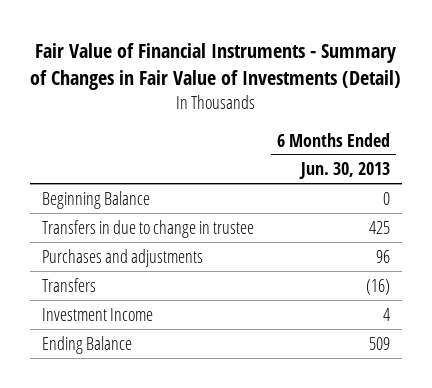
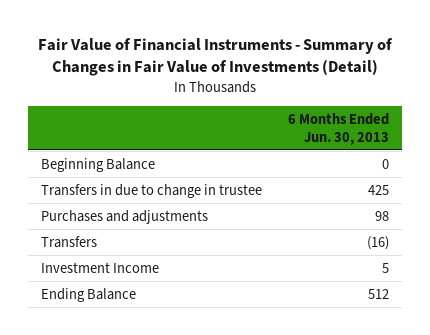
- Purchases and adjustments | 96
+ Purchases and adjustments | 98
- Investment Income | 4
- Ending Balance | 509
+ Investment Income | 5
+ Ending Balance | 512

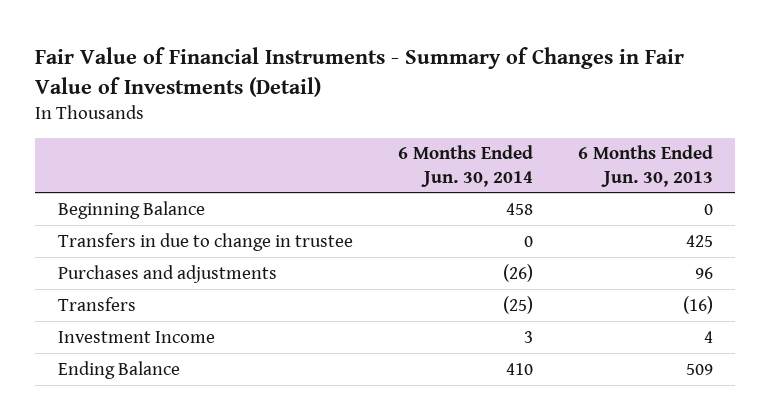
- | 6 Months Ended Jun. 30, 2013
+ | 6 Months Ended Jun. 30, 2014 | 6 Months Ended Jun. 30, 2013
- Purchases and adjustments | 98
+ Purchases and adjustments | (26) | 96
- Investment Income | 5
- Ending Balance | 512
+ Investment Income | 3 | 4
+ Ending Balance | 410 | 509

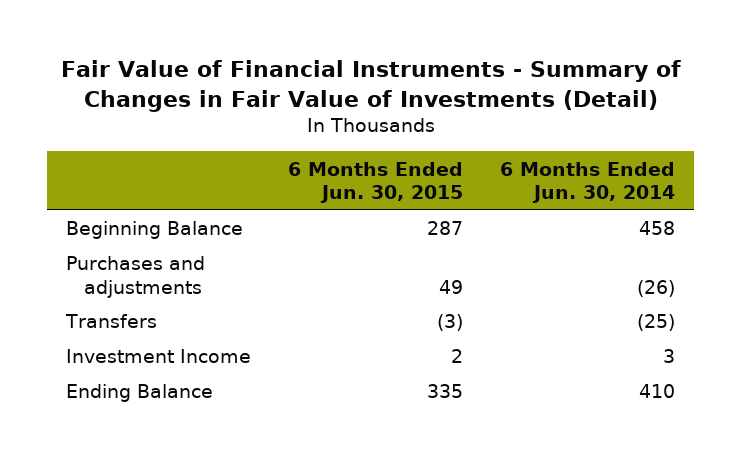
- | 6 Months Ended Jun. 30, 2014 | 6 Months Ended Jun. 30, 2013
+ | 6 Months Ended Jun. 30, 2015 | 6 Months Ended Jun. 30, 2014
- Transfers in due to change in trustee | 0 | 425

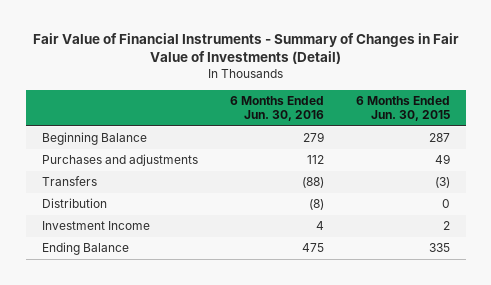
- | 6 Months Ended Jun. 30, 2015 | 6 Months Ended Jun. 30, 2014
+ | 6 Months Ended Jun. 30, 2016 | 6 Months Ended Jun. 30, 2015
+ Distribution | (8) | 0

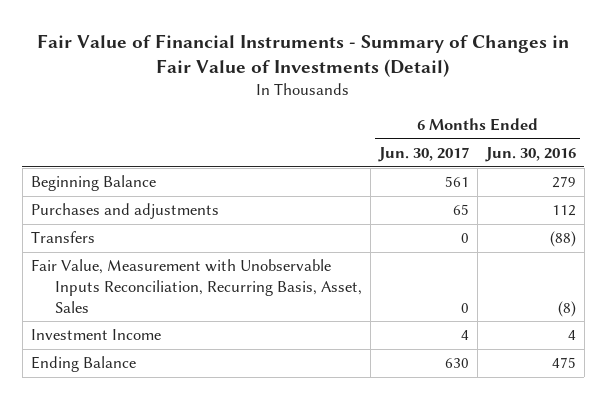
- | 6 Months Ended Jun. 30, 2016 | 6 Months Ended Jun. 30, 2015
+ | 6 Months Ended Jun. 30, 2017 | 6 Months Ended Jun. 30, 2016
- Distribution | (8) | 0
+ Fair Value, Measurement with Unobservable Inputs Reconciliation, Recurring Basis, Asset, Sales | 0 | (8)

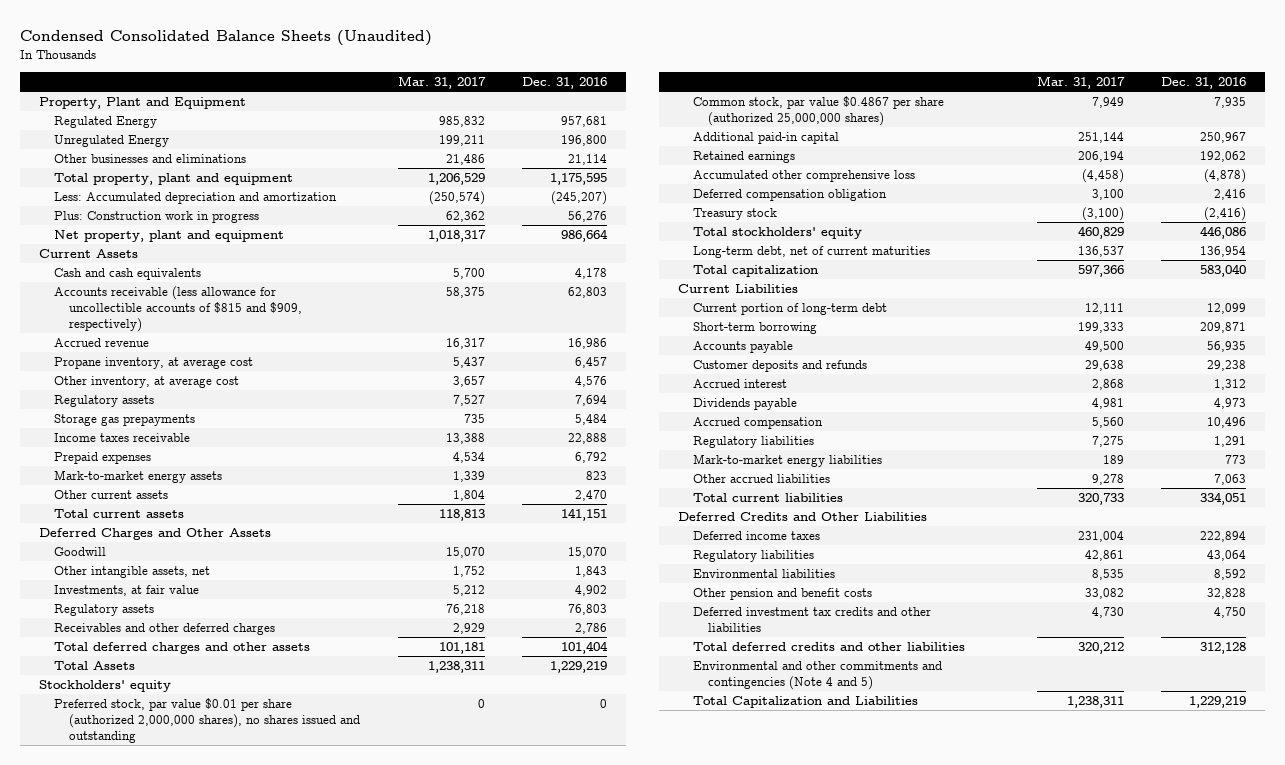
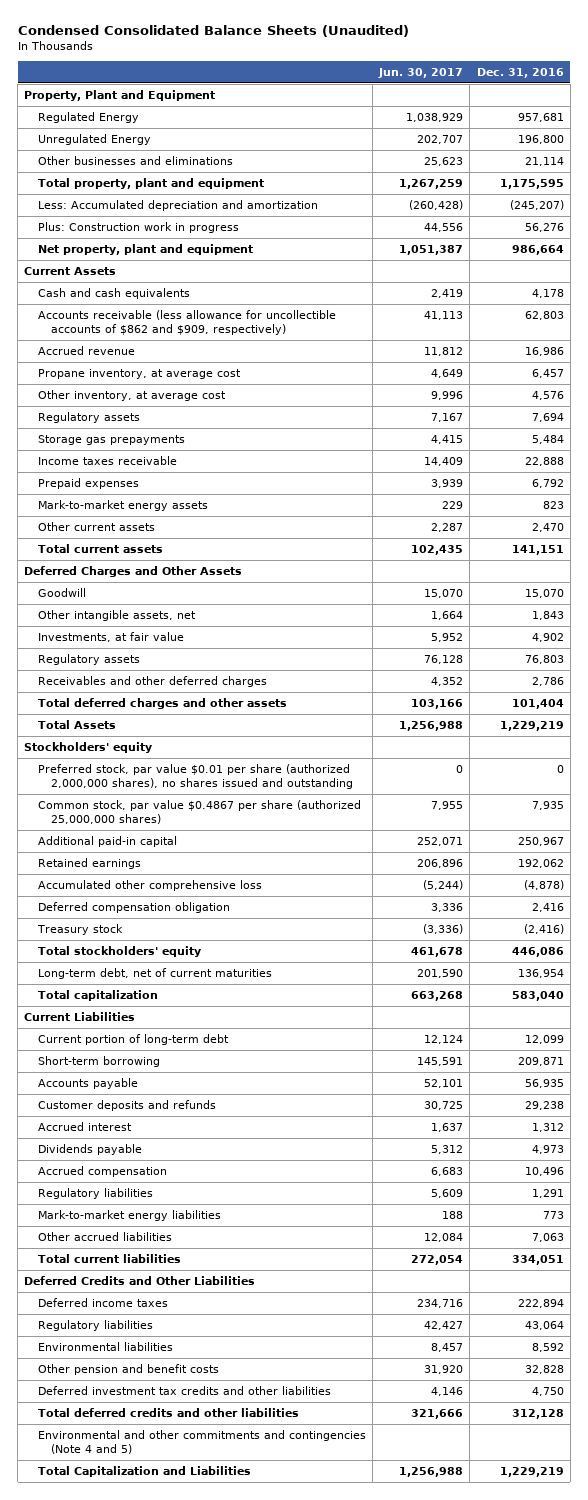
- | Mar. 31, 2017 | Dec. 31, 2016
+ | Jun. 30, 2017 | Dec. 31, 2016
- Accounts receivable (less allowance for uncollectible accounts of $815 and $909, respectively) | 58,375 | 62,803
+ Accounts receivable (less allowance for uncollectible accounts of $862 and $909, respectively) | 41,113 | 62,803

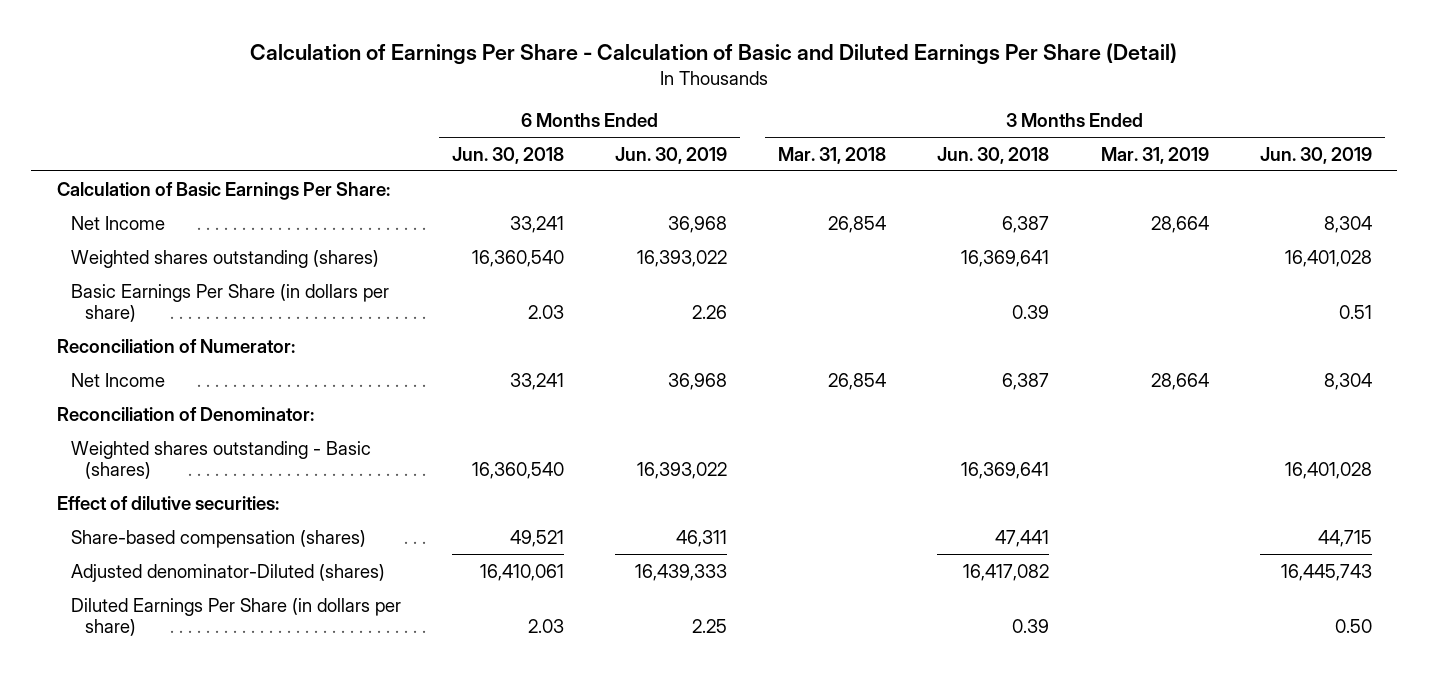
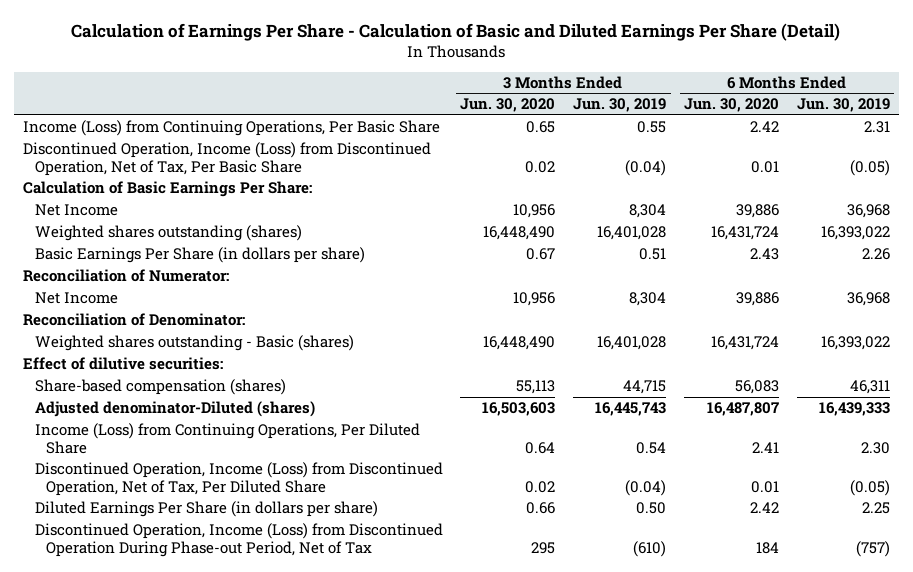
- | 6 Months Ended Jun. 30, 2018 | 6 Months Ended Jun. 30, 2019 | 3 Months Ended Mar. 31, 2018 | 3 Months Ended Jun. 30, 2018 | 3 Months Ended Mar. 31, 2019 | 3 Months Ended Jun. 30, 2019
+ | 3 Months Ended Jun. 30, 2020 | 3 Months Ended Jun. 30, 2019 | 6 Months Ended Jun. 30, 2020 | 6 Months Ended Jun. 30, 2019
+ Income (Loss) from Continuing Operations, Per Basic Share | 0.65 | 0.55 | 2.42 | 2.31
+ Discontinued Operation, Income (Loss) from Discontinued Operation, Net of Tax, Per Basic Share | 0.02 | (0.04) | 0.01 | (0.05)
+ Income (Loss) from Continuing Operations, Per Diluted Share | 0.64 | 0.54 | 2.41 | 2.30
+ Discontinued Operation, Income (Loss) from Discontinued Operation, Net of Tax, Per Diluted Share | 0.02 | (0.04) | 0.01 | (0.05)
+ Discontinued Operation, Income (Loss) from Discontinued Operation During Phase-out Period, Net of Tax | 295 | (610) | 184 | (757)

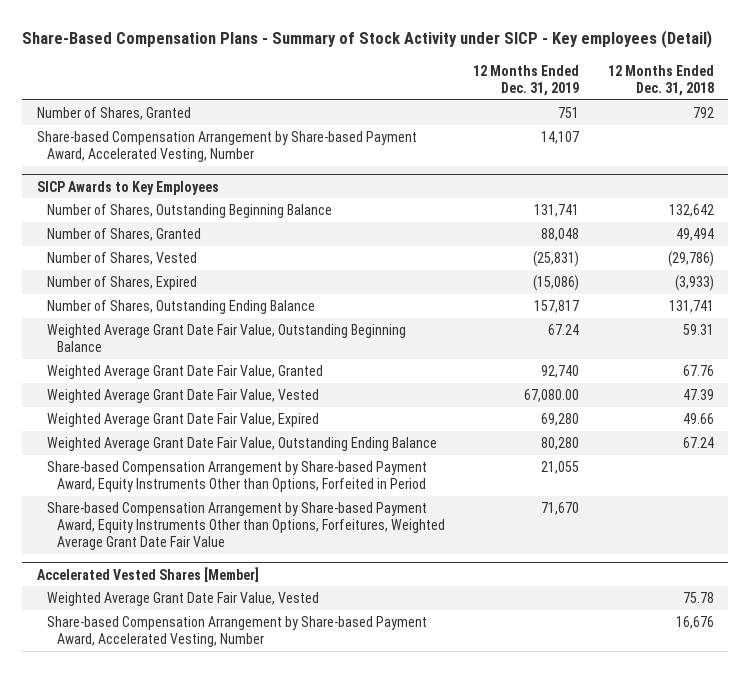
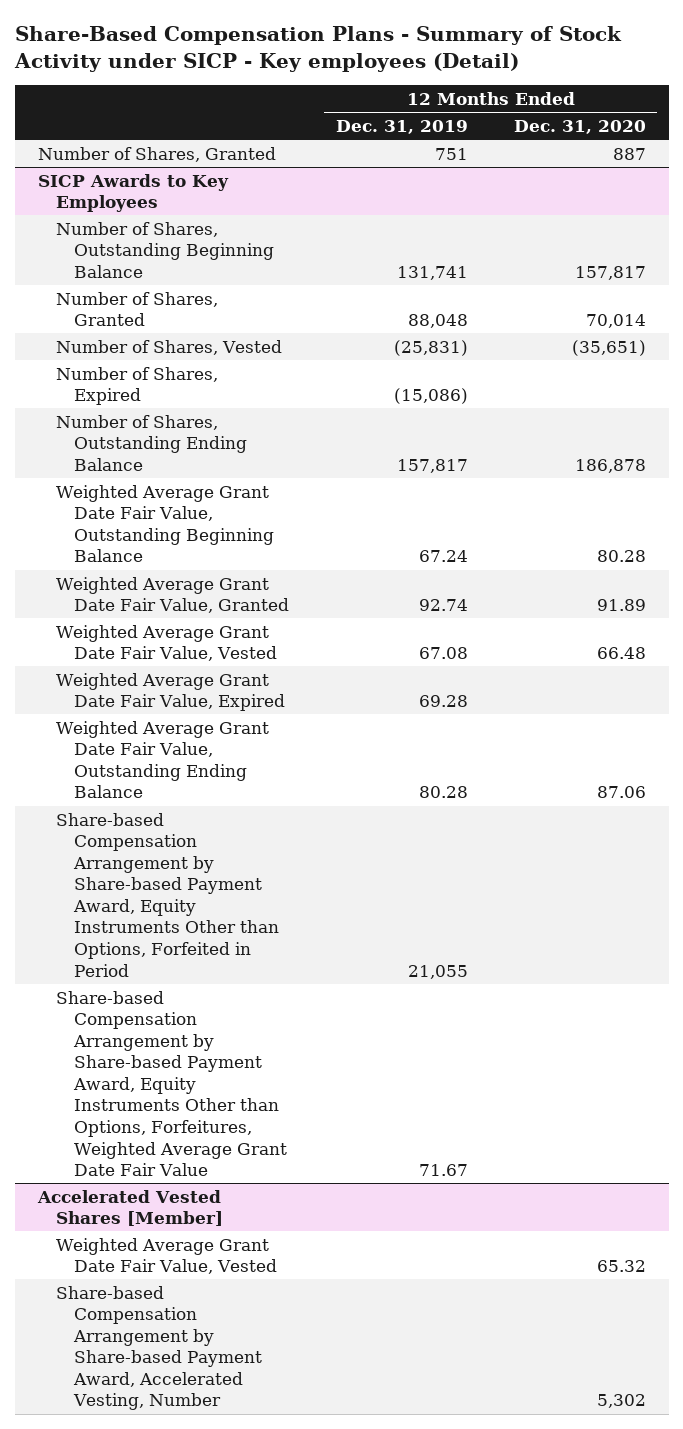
- | 12 Months Ended Dec. 31, 2019 | 12 Months Ended Dec. 31, 2018
+ | 12 Months Ended Dec. 31, 2019 | 12 Months Ended Dec. 31, 2020
- Share-based Compensation Arrangement by Share-based Payment Award, Accelerated Vesting, Number | 14,107 |
@ SICP Awards to Key Employees
- Weighted Average Grant Date Fair Value, Granted | 92,740 | 67.76
- Weighted Average Grant Date Fair Value, Vested | 67,080.00 | 47.39
- Weighted Average Grant Date Fair Value, Expired | 69,280 | 49.66
- Weighted Average Grant Date Fair Value, Outstanding Ending Balance | 80,280 | 67.24
+ Weighted Average Grant Date Fair Value, Granted | 92.74 | 91.89
+ Weighted Average Grant Date Fair Value, Vested | 67.08 | 66.48
+ Weighted Average Grant Date Fair Value, Expired | 69.28 |
+ Weighted Average Grant Date Fair Value, Outstanding Ending Balance | 80.28 | 87.06
- Share-based Compensation Arrangement by Share-based Payment Award, Equity Instruments Other than Options, Forfeitures, Weighted Average Grant Date Fair Value | 71,670 |
+ Share-based Compensation Arrangement by Share-based Payment Award, Equity Instruments Other than Options, Forfeitures, Weighted Average Grant Date Fair Value | 71.67 |

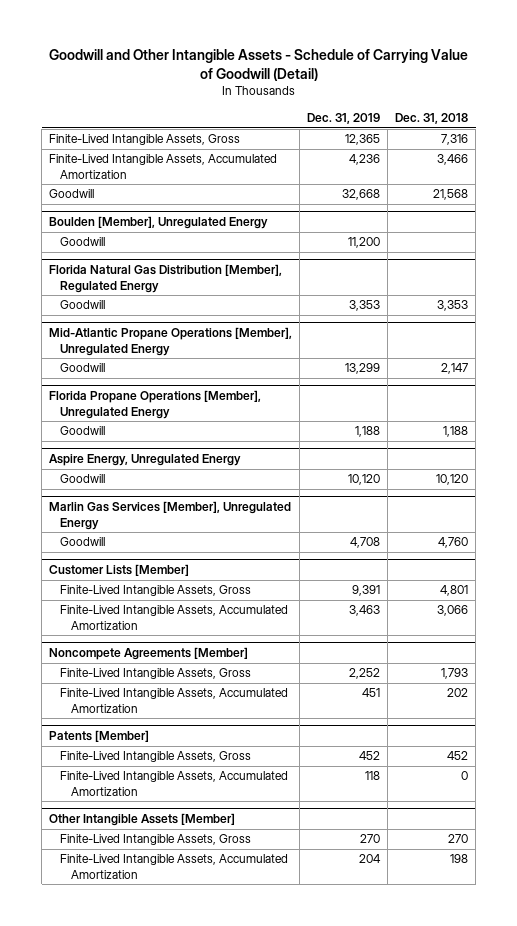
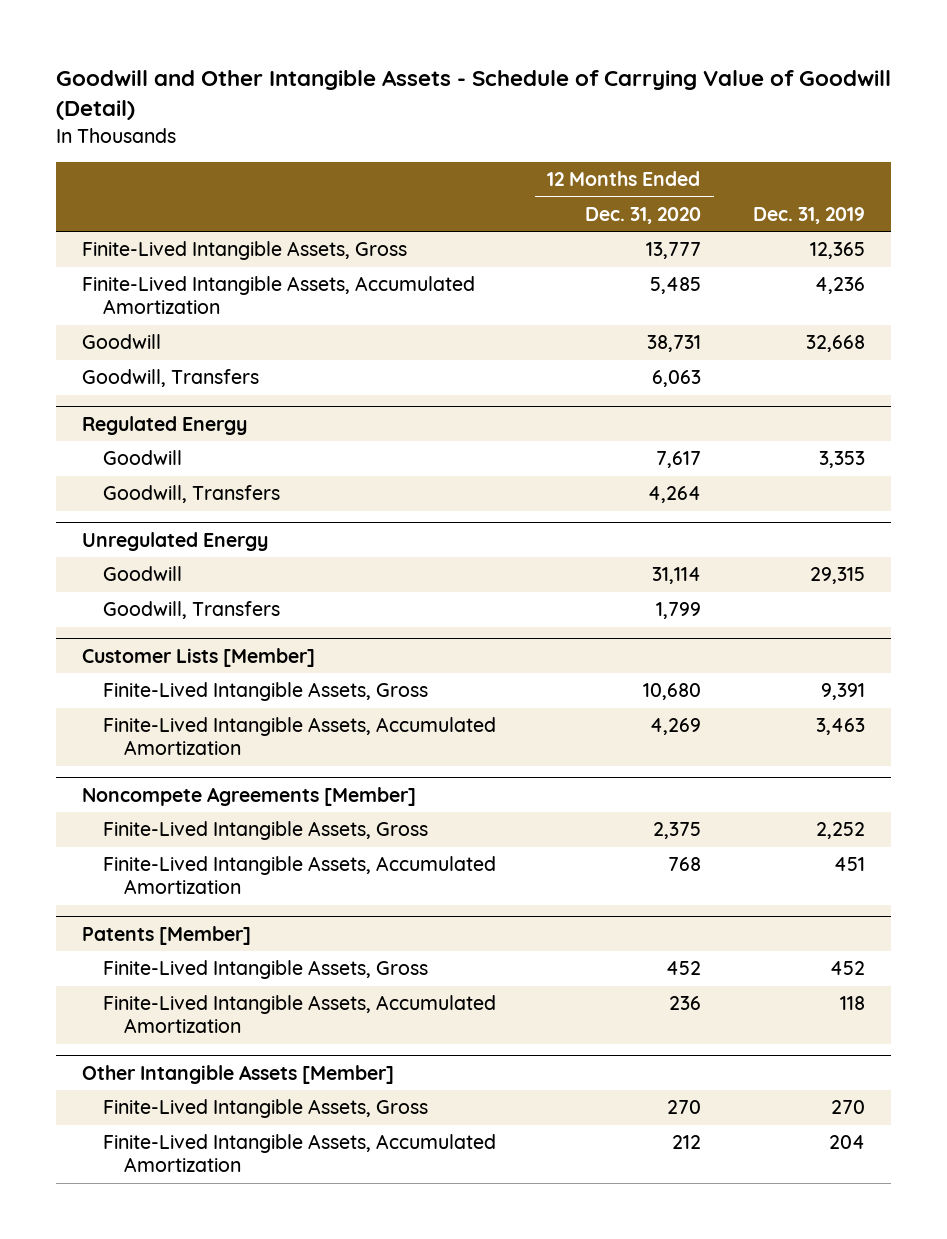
- | Dec. 31, 2019 | Dec. 31, 2018
+ | 12 Months Ended Dec. 31, 2020 | Dec. 31, 2019
- Boulden [Member], Unregulated Energy
- Goodwill | 11,200 |
- Florida Natural Gas Distribution [Member], Regulated Energy
+ Goodwill, Transfers | 6,063 |
+ Regulated Energy
- Mid-Atlantic Propane Operations [Member], Unregulated Energy
- Goodwill | 13,299 | 2,147
- Florida Propane Operations [Member], Unregulated Energy
- Goodwill | 1,188 | 1,188
- Aspire Energy, Unregulated Energy
- Goodwill | 10,120 | 10,120
- Marlin Gas Services [Member], Unregulated Energy
- Goodwill | 4,708 | 4,760
+ Goodwill, Transfers | 4,264 |
+ Unregulated Energy
+ Goodwill | 31,114 | 29,315
+ Goodwill, Transfers | 1,799 |

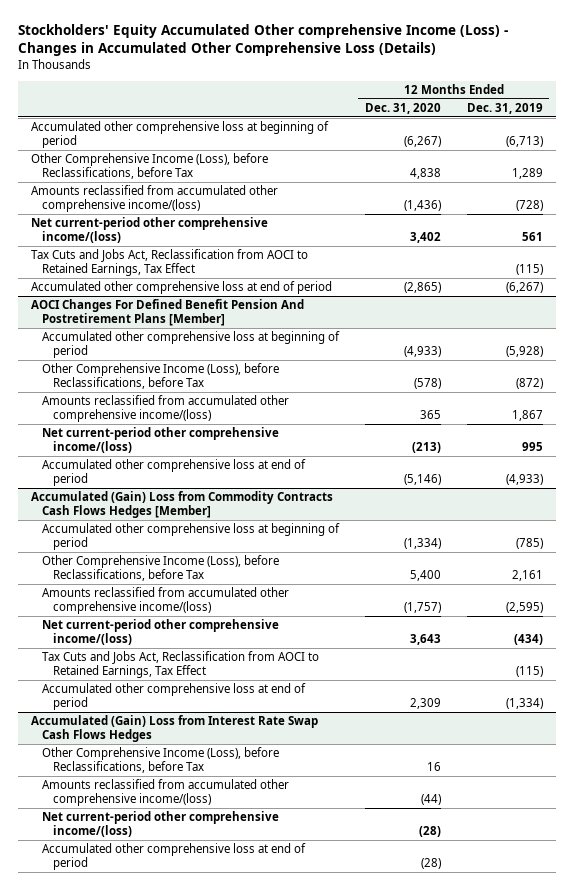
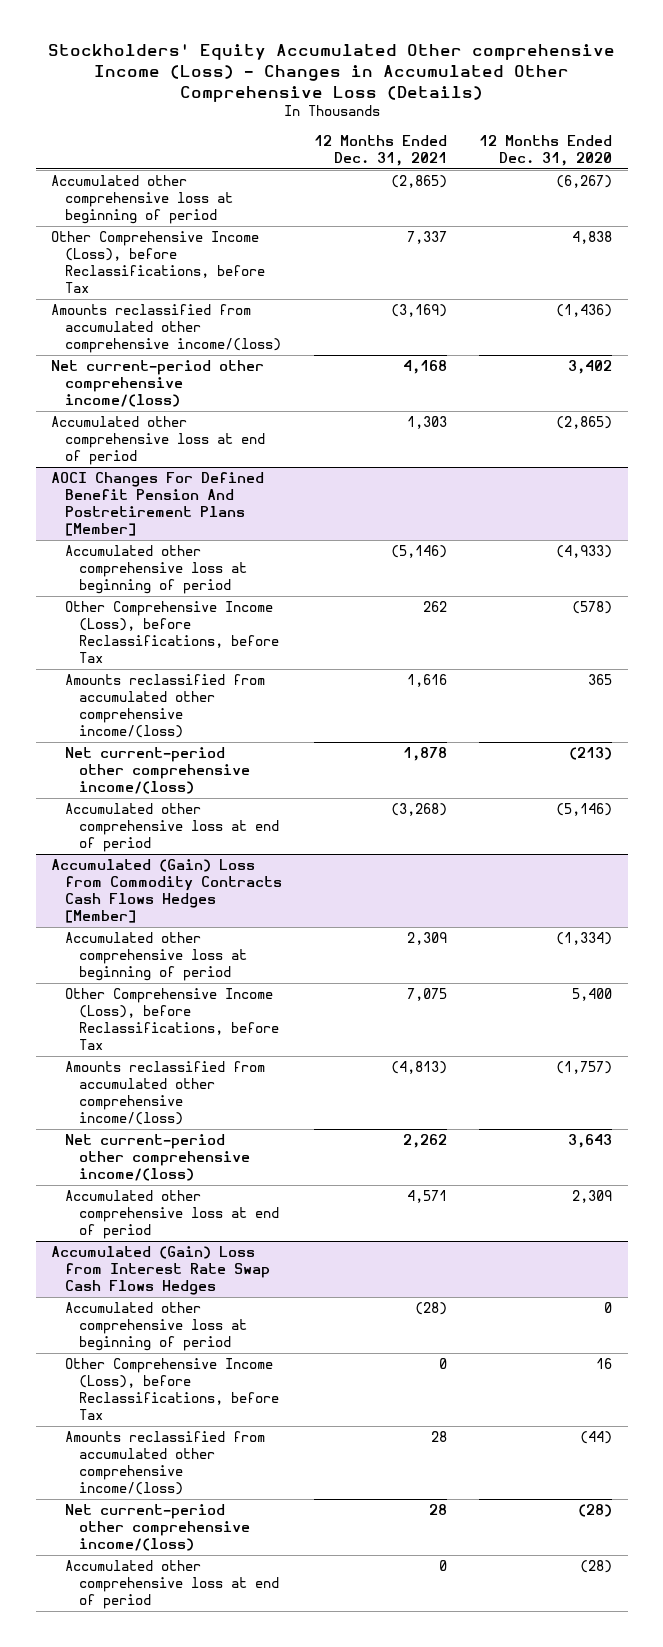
- | 12 Months Ended Dec. 31, 2020 | 12 Months Ended Dec. 31, 2019
+ | 12 Months Ended Dec. 31, 2021 | 12 Months Ended Dec. 31, 2020
- Tax Cuts and Jobs Act, Reclassification from AOCI to Retained Earnings, Tax Effect | | (115)
@ Accumulated (Gain) Loss from Commodity Contracts Cash Flows Hedges [Member]
- Tax Cuts and Jobs Act, Reclassification from AOCI to Retained Earnings, Tax Effect | | (115)
@ Accumulated (Gain) Loss from Interest Rate Swap Cash Flows Hedges
+ Accumulated other comprehensive loss at beginning of period | (28) | 0

